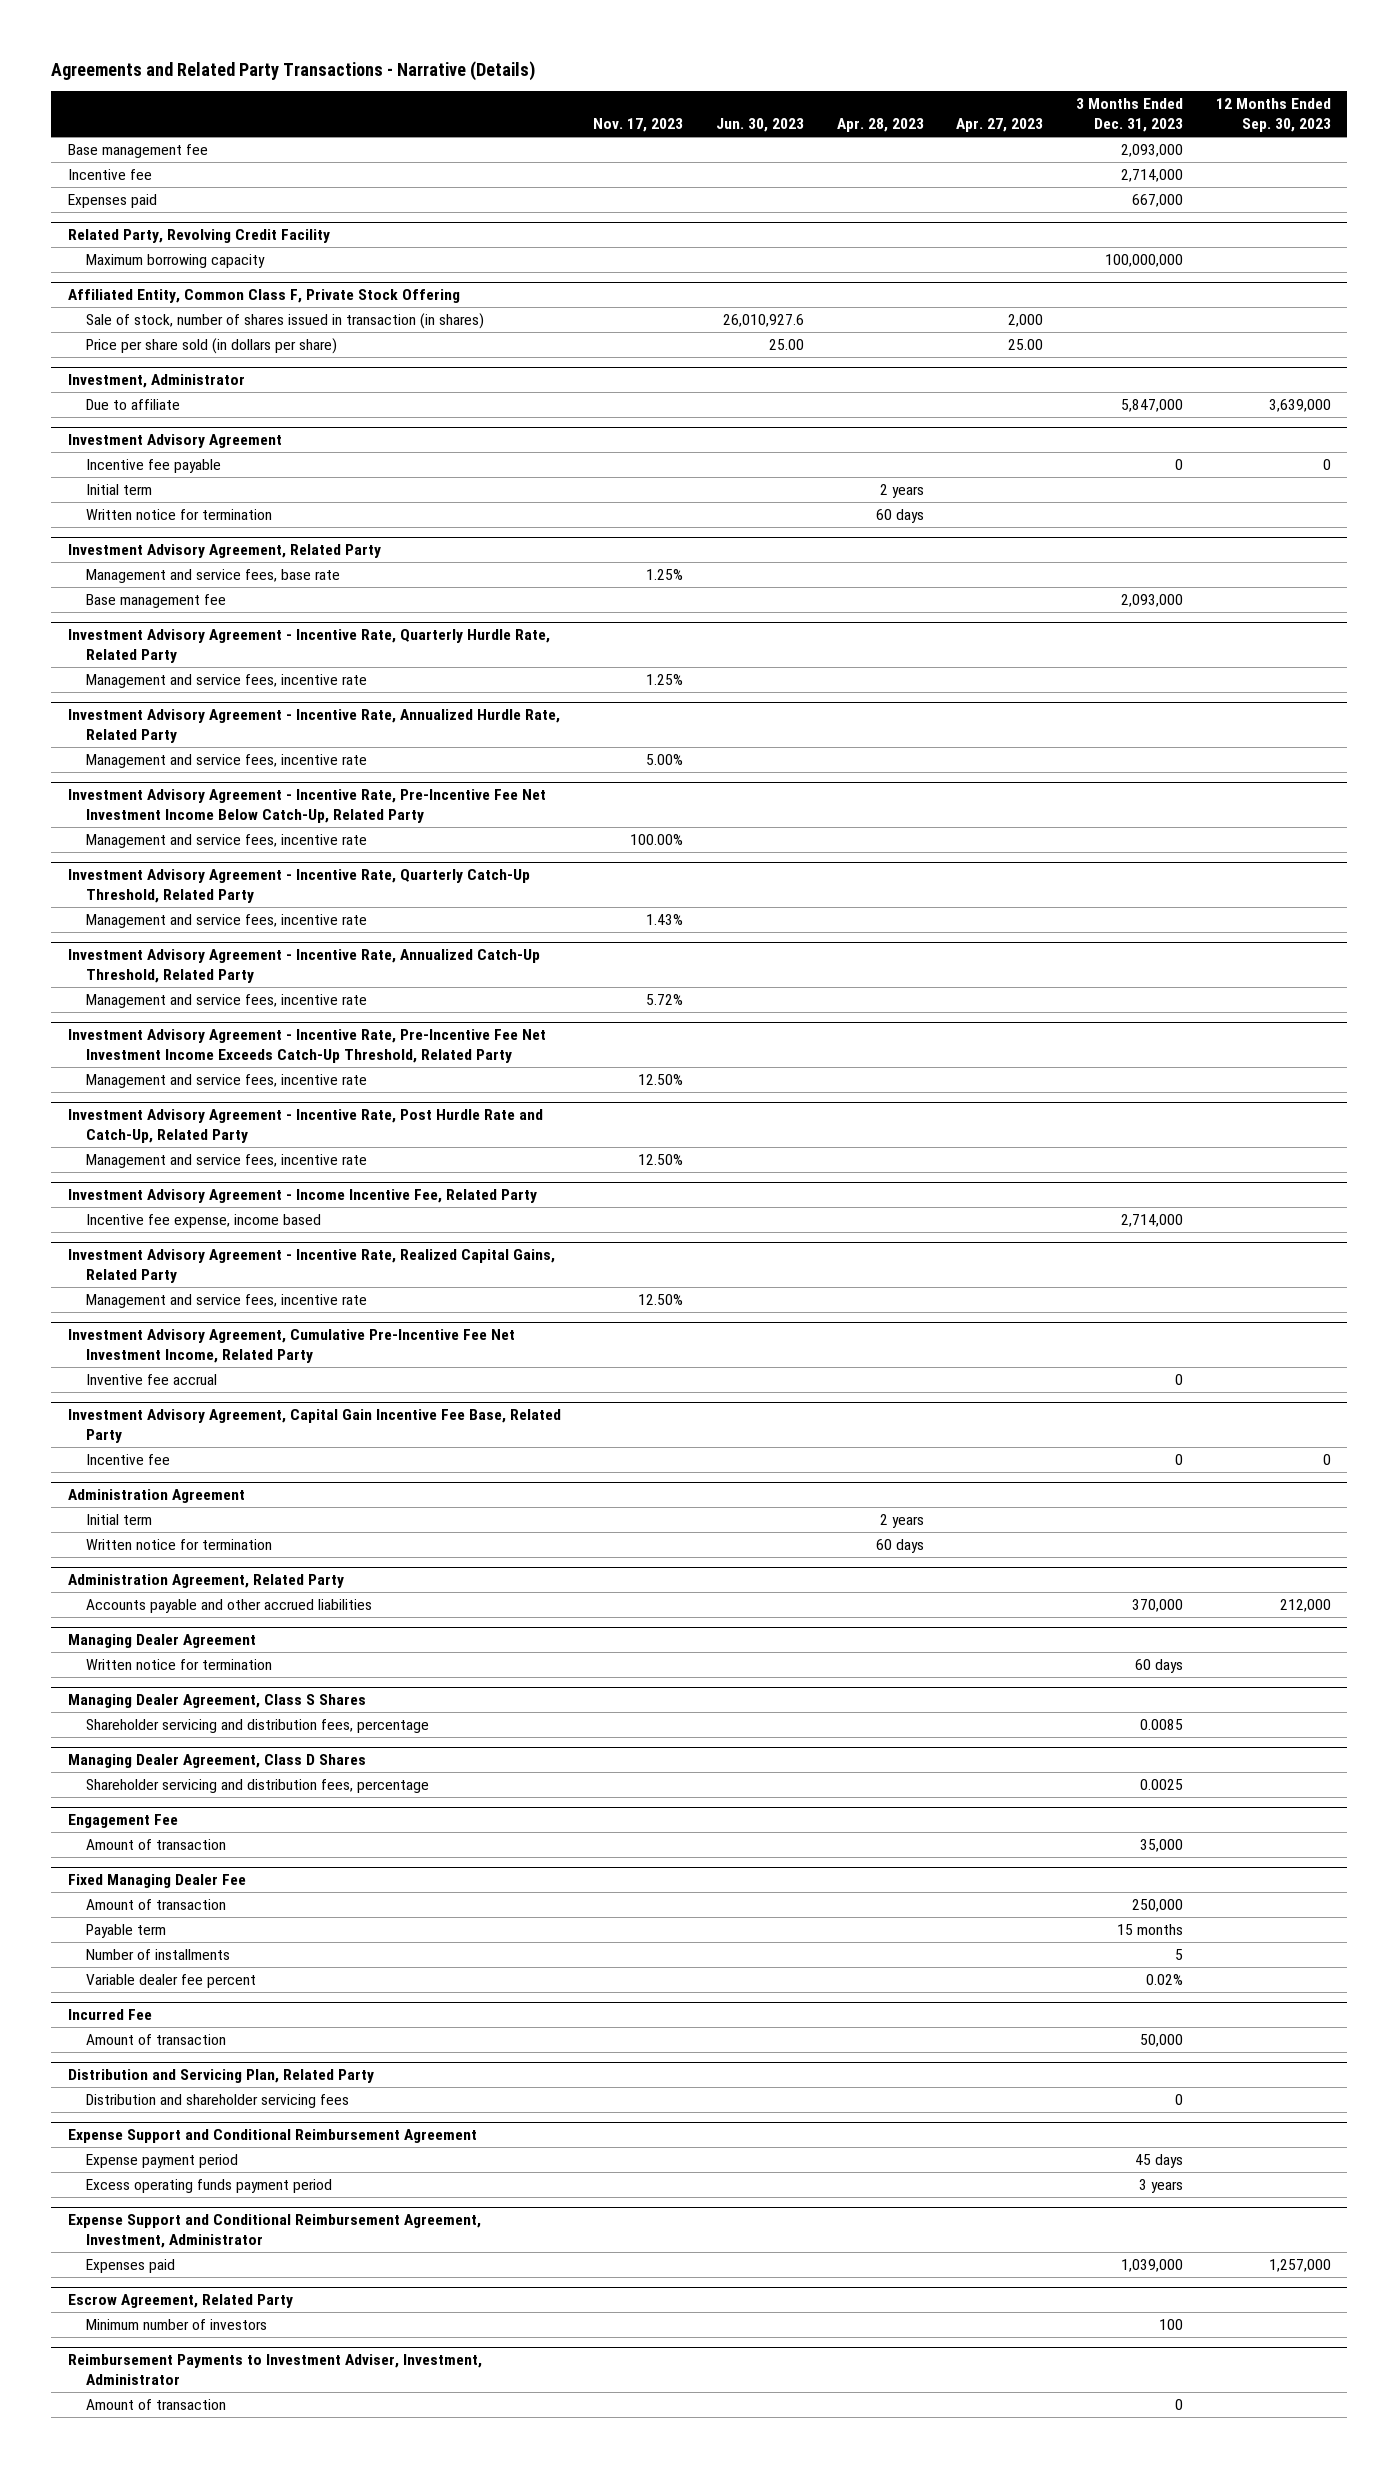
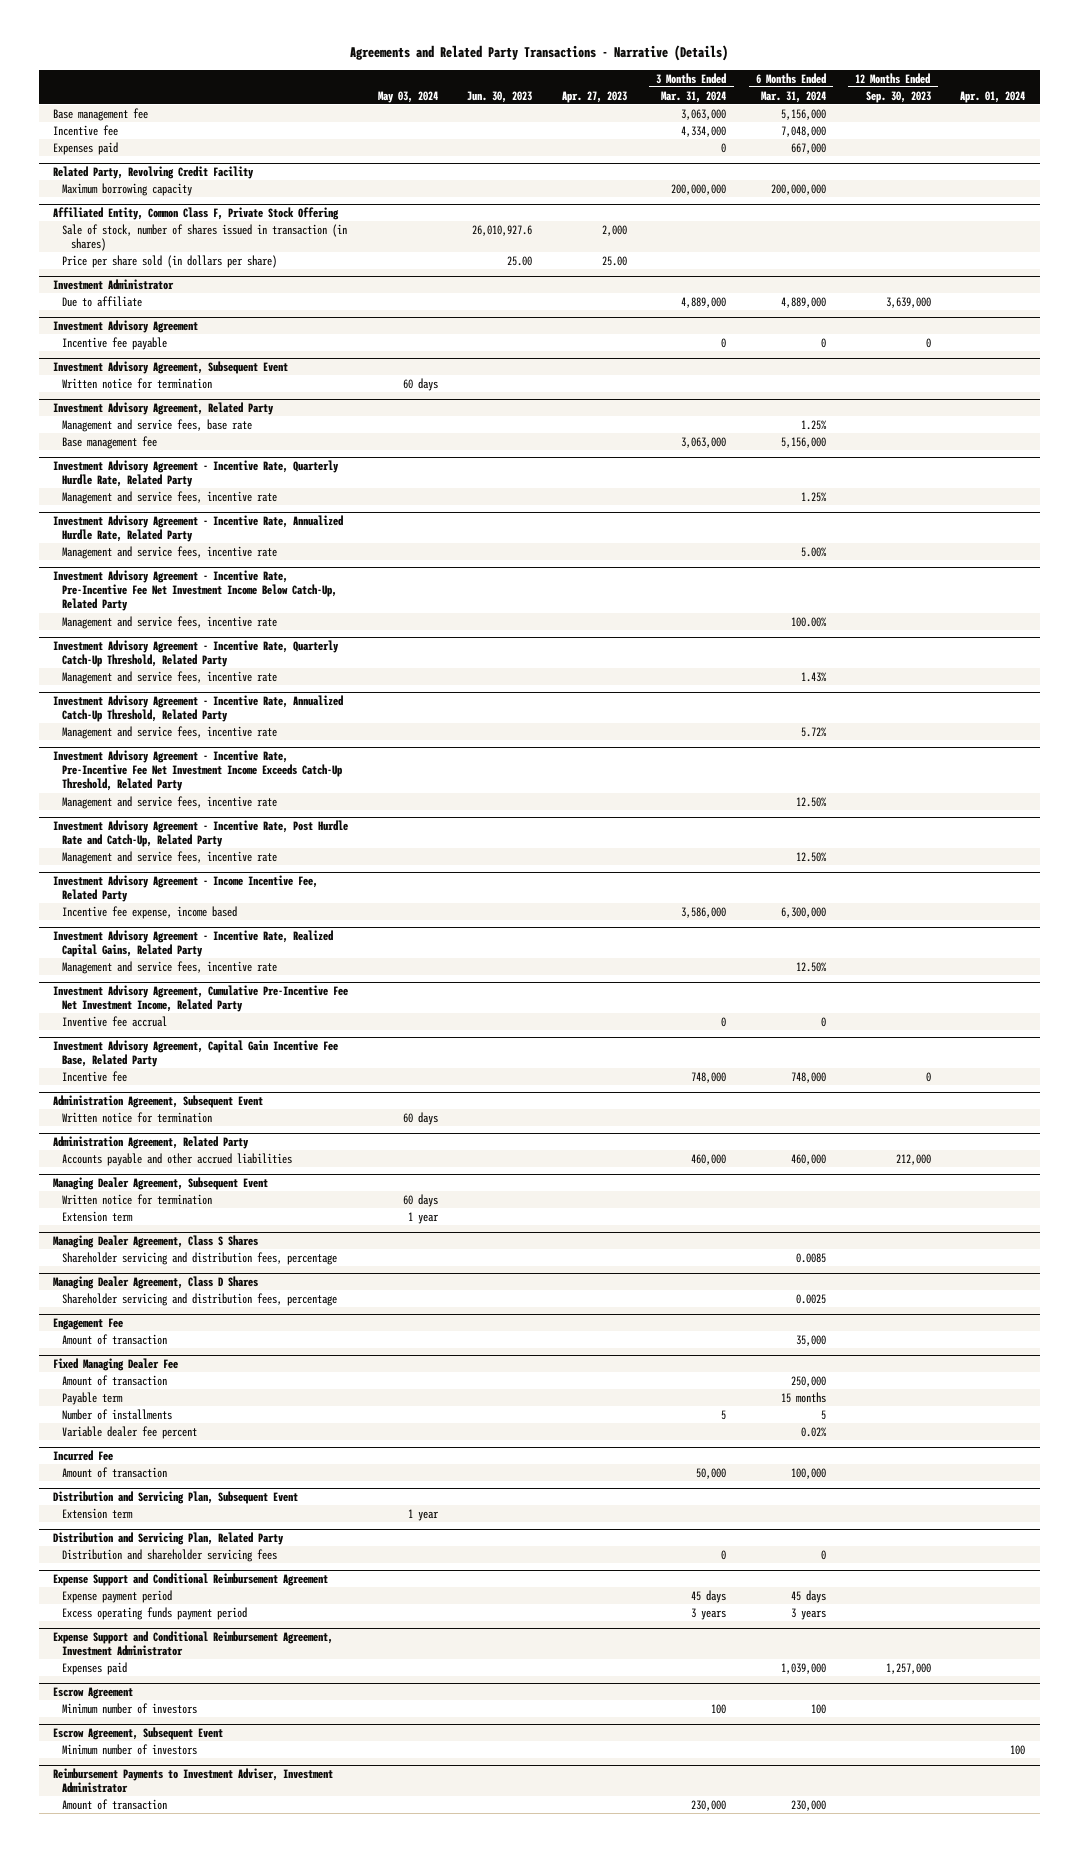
- | Nov. 17, 2023 | Jun. 30, 2023 | Apr. 28, 2023 | Apr. 27, 2023 | 3 Months Ended Dec. 31, 2023 | 12 Months Ended Sep. 30, 2023
+ | May 03, 2024 | Jun. 30, 2023 | Apr. 27, 2023 | 3 Months Ended Mar. 31, 2024 | 6 Months Ended Mar. 31, 2024 | 12 Months Ended Sep. 30, 2023 | Apr. 01, 2024
- Investment, Administrator
+ Investment Administrator
@ Investment Advisory Agreement
- Initial term | | | 2 years | | |
- Written notice for termination | | | 60 days | | |
+ Investment Advisory Agreement, Subsequent Event
+ Written notice for termination | 60 days | | | | | |
- Administration Agreement
- Initial term | | | 2 years | | |
+ Administration Agreement, Subsequent Event
- Managing Dealer Agreement
+ Managing Dealer Agreement, Subsequent Event
+ Extension term | 1 year | | | | | |
+ Distribution and Servicing Plan, Subsequent Event
+ Extension term | 1 year | | | | | |
- Expense Support and Conditional Reimbursement Agreement, Investment, Administrator
+ Expense Support and Conditional Reimbursement Agreement, Investment Administrator
- Escrow Agreement, Related Party
+ Escrow Agreement
- Reimbursement Payments to Investment Adviser, Investment, Administrator
+ Escrow Agreement, Subsequent Event
+ Minimum number of investors | | | | | | | 100
+ Reimbursement Payments to Investment Adviser, Investment Administrator

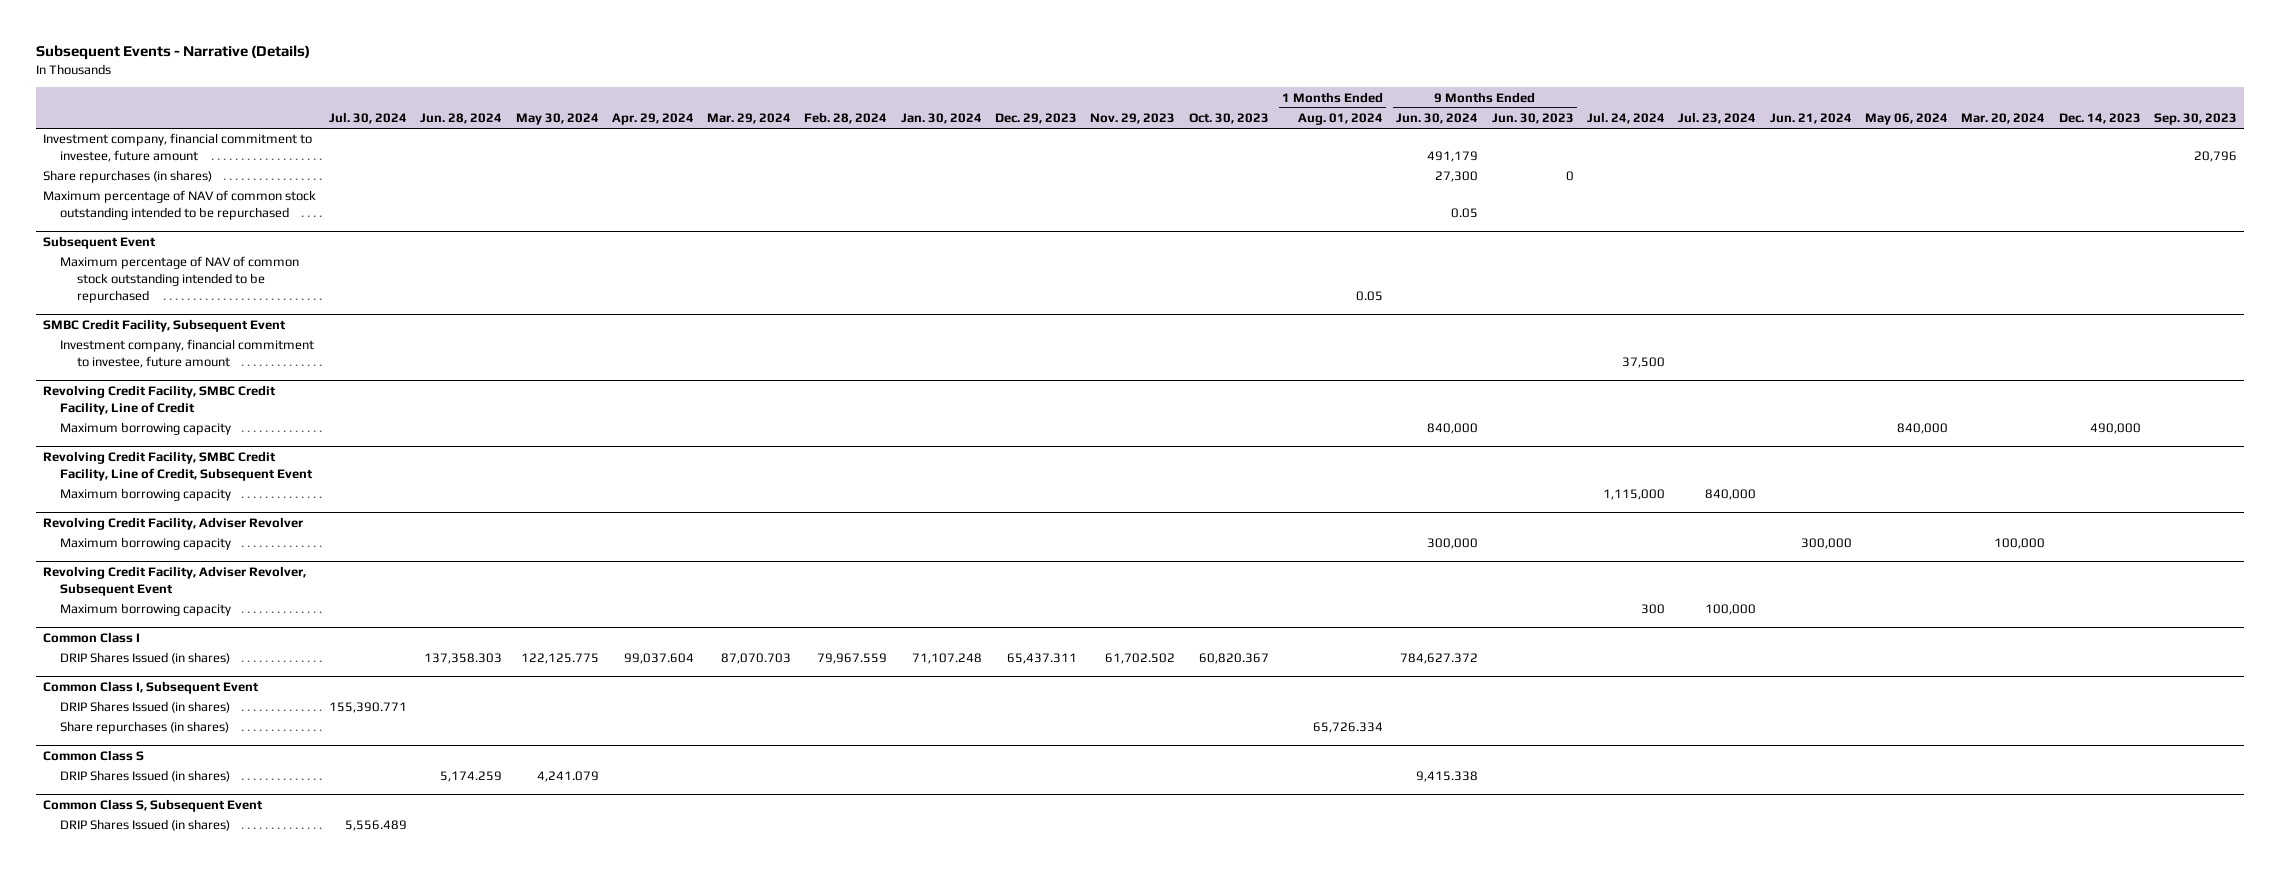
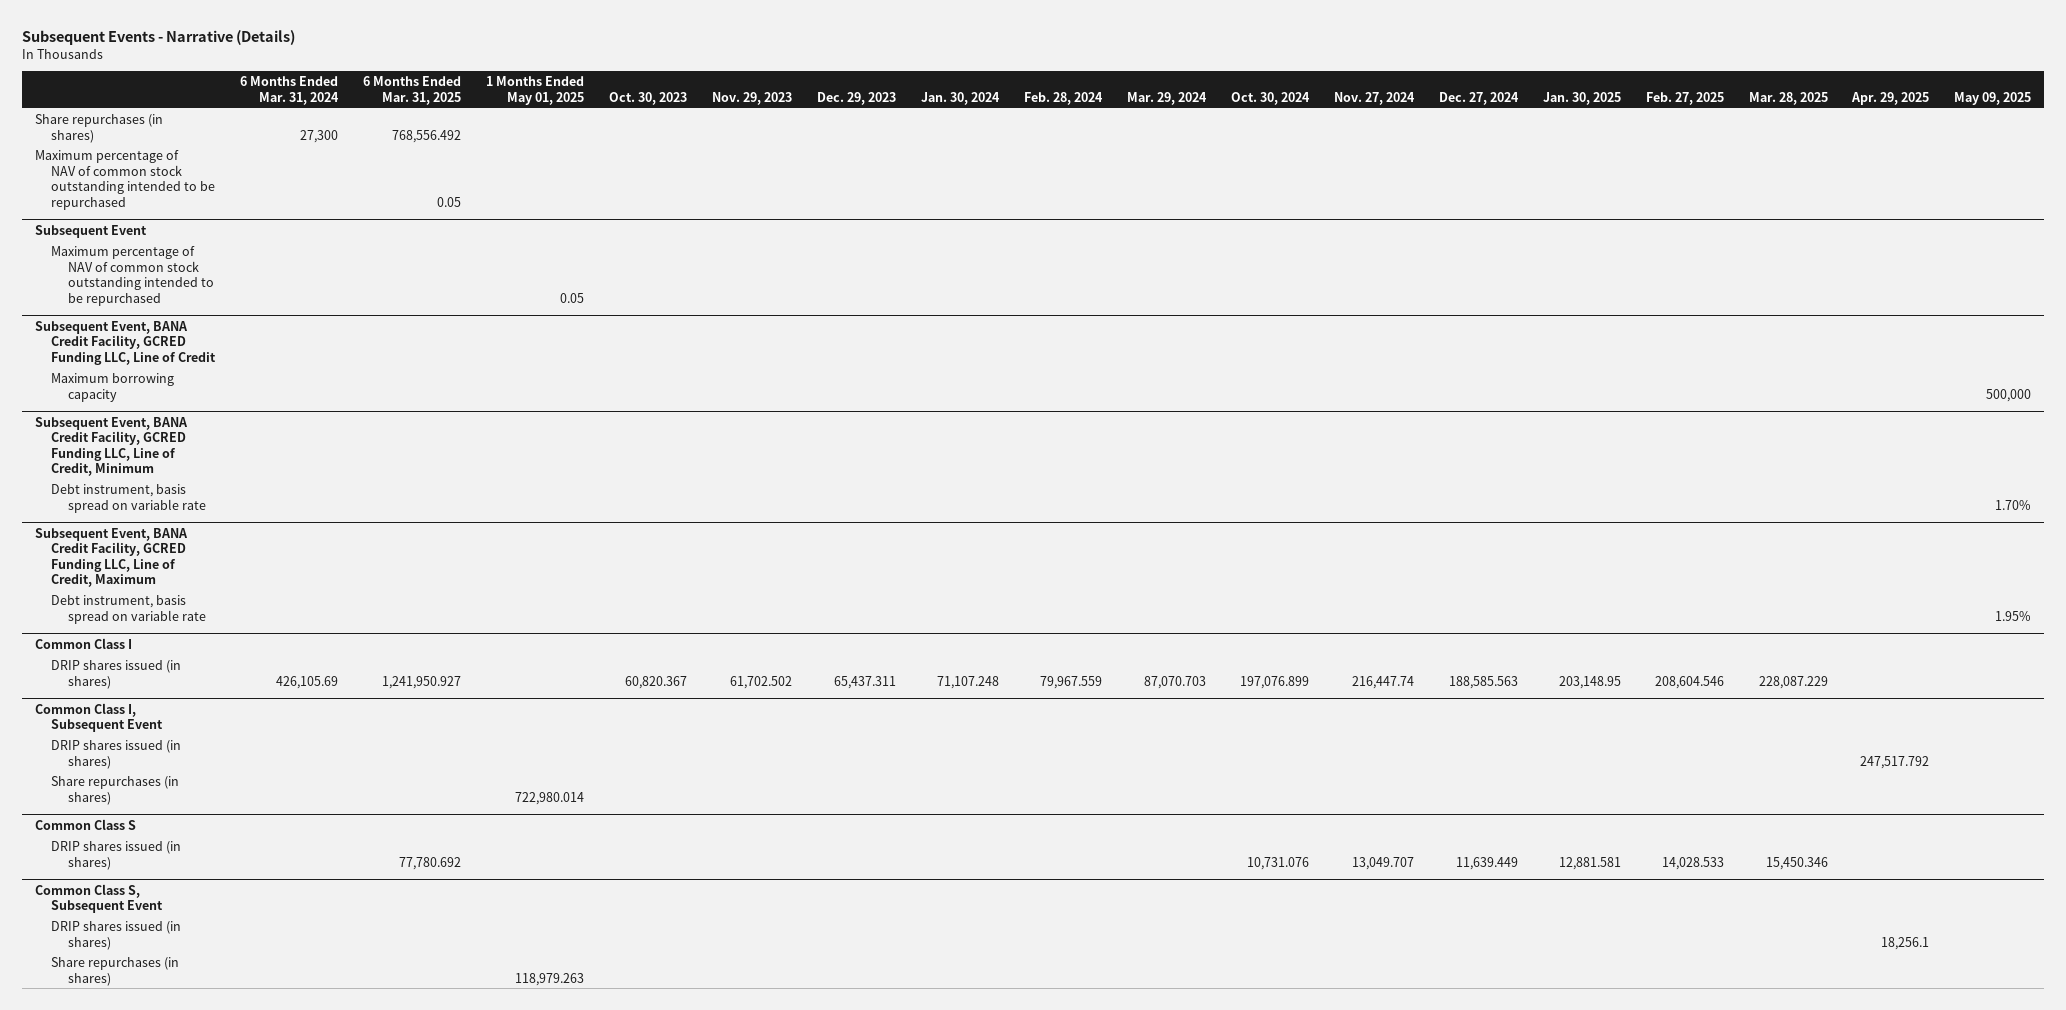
- | Jul. 30, 2024 | Jun. 28, 2024 | May 30, 2024 | Apr. 29, 2024 | Mar. 29, 2024 | Feb. 28, 2024 | Jan. 30, 2024 | Dec. 29, 2023 | Nov. 29, 2023 | Oct. 30, 2023 | 1 Months Ended Aug. 01, 2024 | 9 Months Ended Jun. 30, 2024 | 9 Months Ended Jun. 30, 2023 | Jul. 24, 2024 | Jul. 23, 2024 | Jun. 21, 2024 | May 06, 2024 | Mar. 20, 2024 | Dec. 14, 2023 | Sep. 30, 2023
+ | 6 Months Ended Mar. 31, 2024 | 6 Months Ended Mar. 31, 2025 | 1 Months Ended May 01, 2025 | Oct. 30, 2023 | Nov. 29, 2023 | Dec. 29, 2023 | Jan. 30, 2024 | Feb. 28, 2024 | Mar. 29, 2024 | Oct. 30, 2024 | Nov. 27, 2024 | Dec. 27, 2024 | Jan. 30, 2025 | Feb. 27, 2025 | Mar. 28, 2025 | Apr. 29, 2025 | May 09, 2025
- Investment company, financial commitment to investee, future amount | | | | | | | | | | | | 491,179 | | | | | | | | 20,796
- SMBC Credit Facility, Subsequent Event
- Investment company, financial commitment to investee, future amount | | | | | | | | | | | | | | 37,500 | | | | | |
- Revolving Credit Facility, SMBC Credit Facility, Line of Credit
- Maximum borrowing capacity | | | | | | | | | | | | 840,000 | | | | | 840,000 | | 490,000 |
- Revolving Credit Facility, SMBC Credit Facility, Line of Credit, Subsequent Event
+ Subsequent Event, BANA Credit Facility, GCRED Funding LLC, Line of Credit
- Revolving Credit Facility, Adviser Revolver
- Maximum borrowing capacity | | | | | | | | | | | | 300,000 | | | | 300,000 | | 100,000 | |
- Revolving Credit Facility, Adviser Revolver, Subsequent Event
- Maximum borrowing capacity | | | | | | | | | | | | | | 300 | 100,000 | | | | |
+ Subsequent Event, BANA Credit Facility, GCRED Funding LLC, Line of Credit, Minimum
+ Debt instrument, basis spread on variable rate | | | | | | | | | | | | | | | | | 1.70%
+ Subsequent Event, BANA Credit Facility, GCRED Funding LLC, Line of Credit, Maximum
+ Debt instrument, basis spread on variable rate | | | | | | | | | | | | | | | | | 1.95%
@ Common Class I
- DRIP Shares Issued (in shares) | | 137,358.303 | 122,125.775 | 99,037.604 | 87,070.703 | 79,967.559 | 71,107.248 | 65,437.311 | 61,702.502 | 60,820.367 | | 784,627.372 | | | | | | | |
+ DRIP shares issued (in shares) | 426,105.69 | 1,241,950.927 | | 60,820.367 | 61,702.502 | 65,437.311 | 71,107.248 | 79,967.559 | 87,070.703 | 197,076.899 | 216,447.74 | 188,585.563 | 203,148.95 | 208,604.546 | 228,087.229 | |
@ Common Class I, Subsequent Event
- DRIP Shares Issued (in shares) | 155,390.771 | | | | | | | | | | | | | | | | | | |
+ DRIP shares issued (in shares) | | | | | | | | | | | | | | | | 247,517.792 |
@ Common Class S
- DRIP Shares Issued (in shares) | | 5,174.259 | 4,241.079 | | | | | | | | | 9,415.338 | | | | | | | |
+ DRIP shares issued (in shares) | | 77,780.692 | | | | | | | | 10,731.076 | 13,049.707 | 11,639.449 | 12,881.581 | 14,028.533 | 15,450.346 | |
@ Common Class S, Subsequent Event
- DRIP Shares Issued (in shares) | 5,556.489 | | | | | | | | | | | | | | | | | | |
+ DRIP shares issued (in shares) | | | | | | | | | | | | | | | | 18,256.1 |
+ Share repurchases (in shares) | | | 118,979.263 | | | | | | | | | | | | | |

